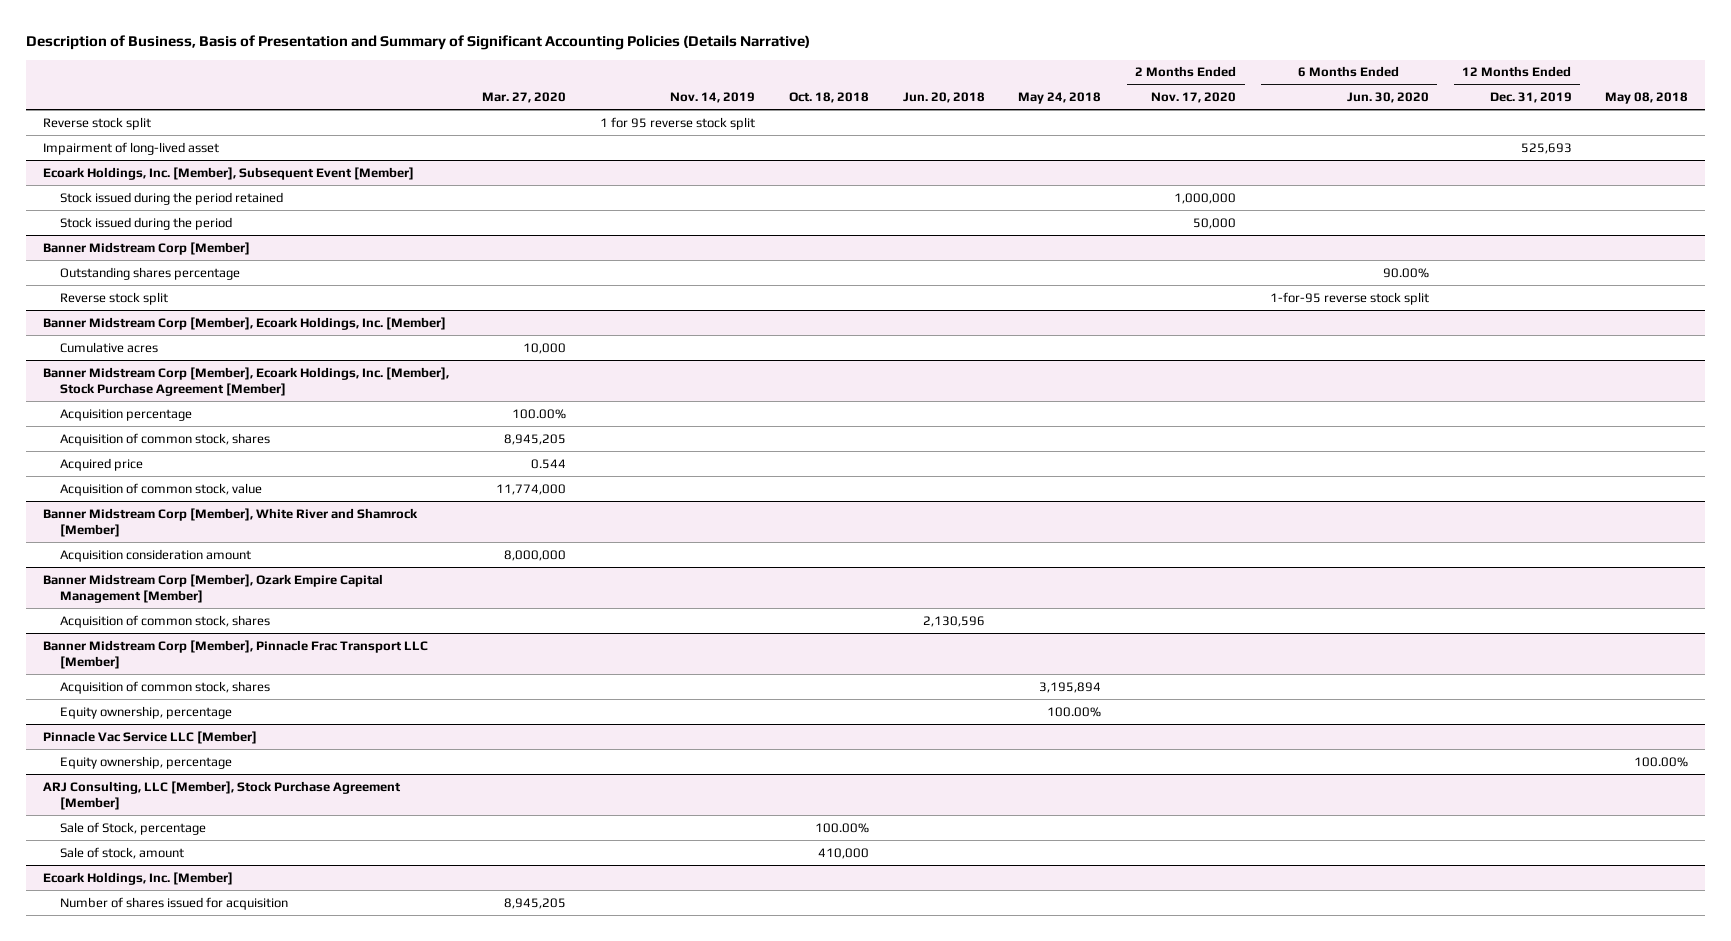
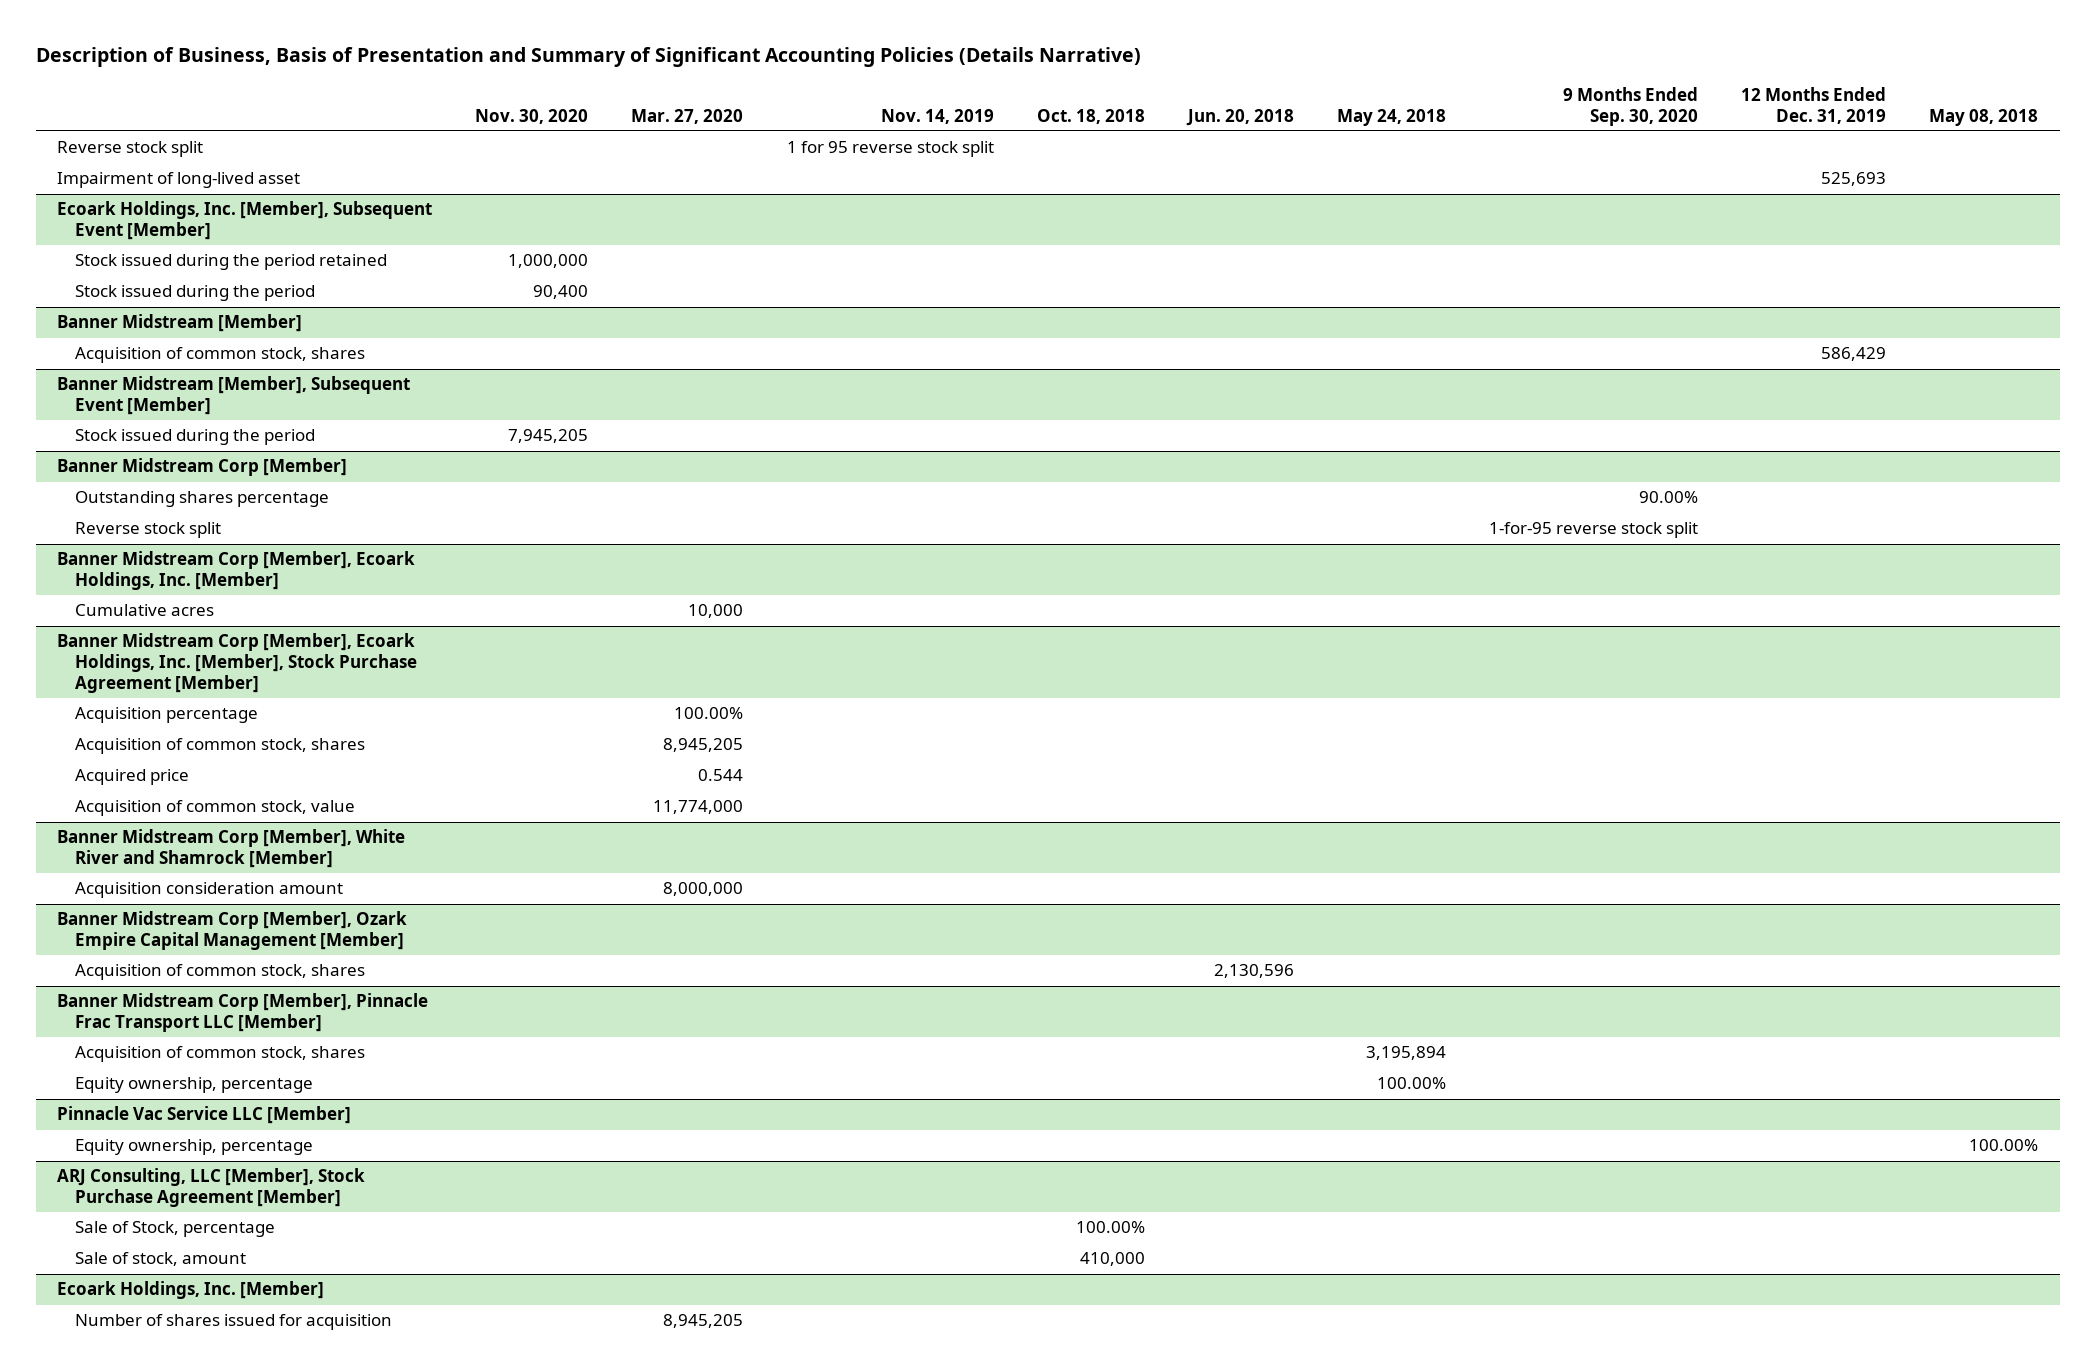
- | Mar. 27, 2020 | Nov. 14, 2019 | Oct. 18, 2018 | Jun. 20, 2018 | May 24, 2018 | 2 Months Ended Nov. 17, 2020 | 6 Months Ended Jun. 30, 2020 | 12 Months Ended Dec. 31, 2019 | May 08, 2018
+ | Nov. 30, 2020 | Mar. 27, 2020 | Nov. 14, 2019 | Oct. 18, 2018 | Jun. 20, 2018 | May 24, 2018 | 9 Months Ended Sep. 30, 2020 | 12 Months Ended Dec. 31, 2019 | May 08, 2018
+ Banner Midstream [Member]
+ Acquisition of common stock, shares | | | | | | | | 586,429 |
+ Banner Midstream [Member], Subsequent Event [Member]
+ Stock issued during the period | 7,945,205 | | | | | | | |

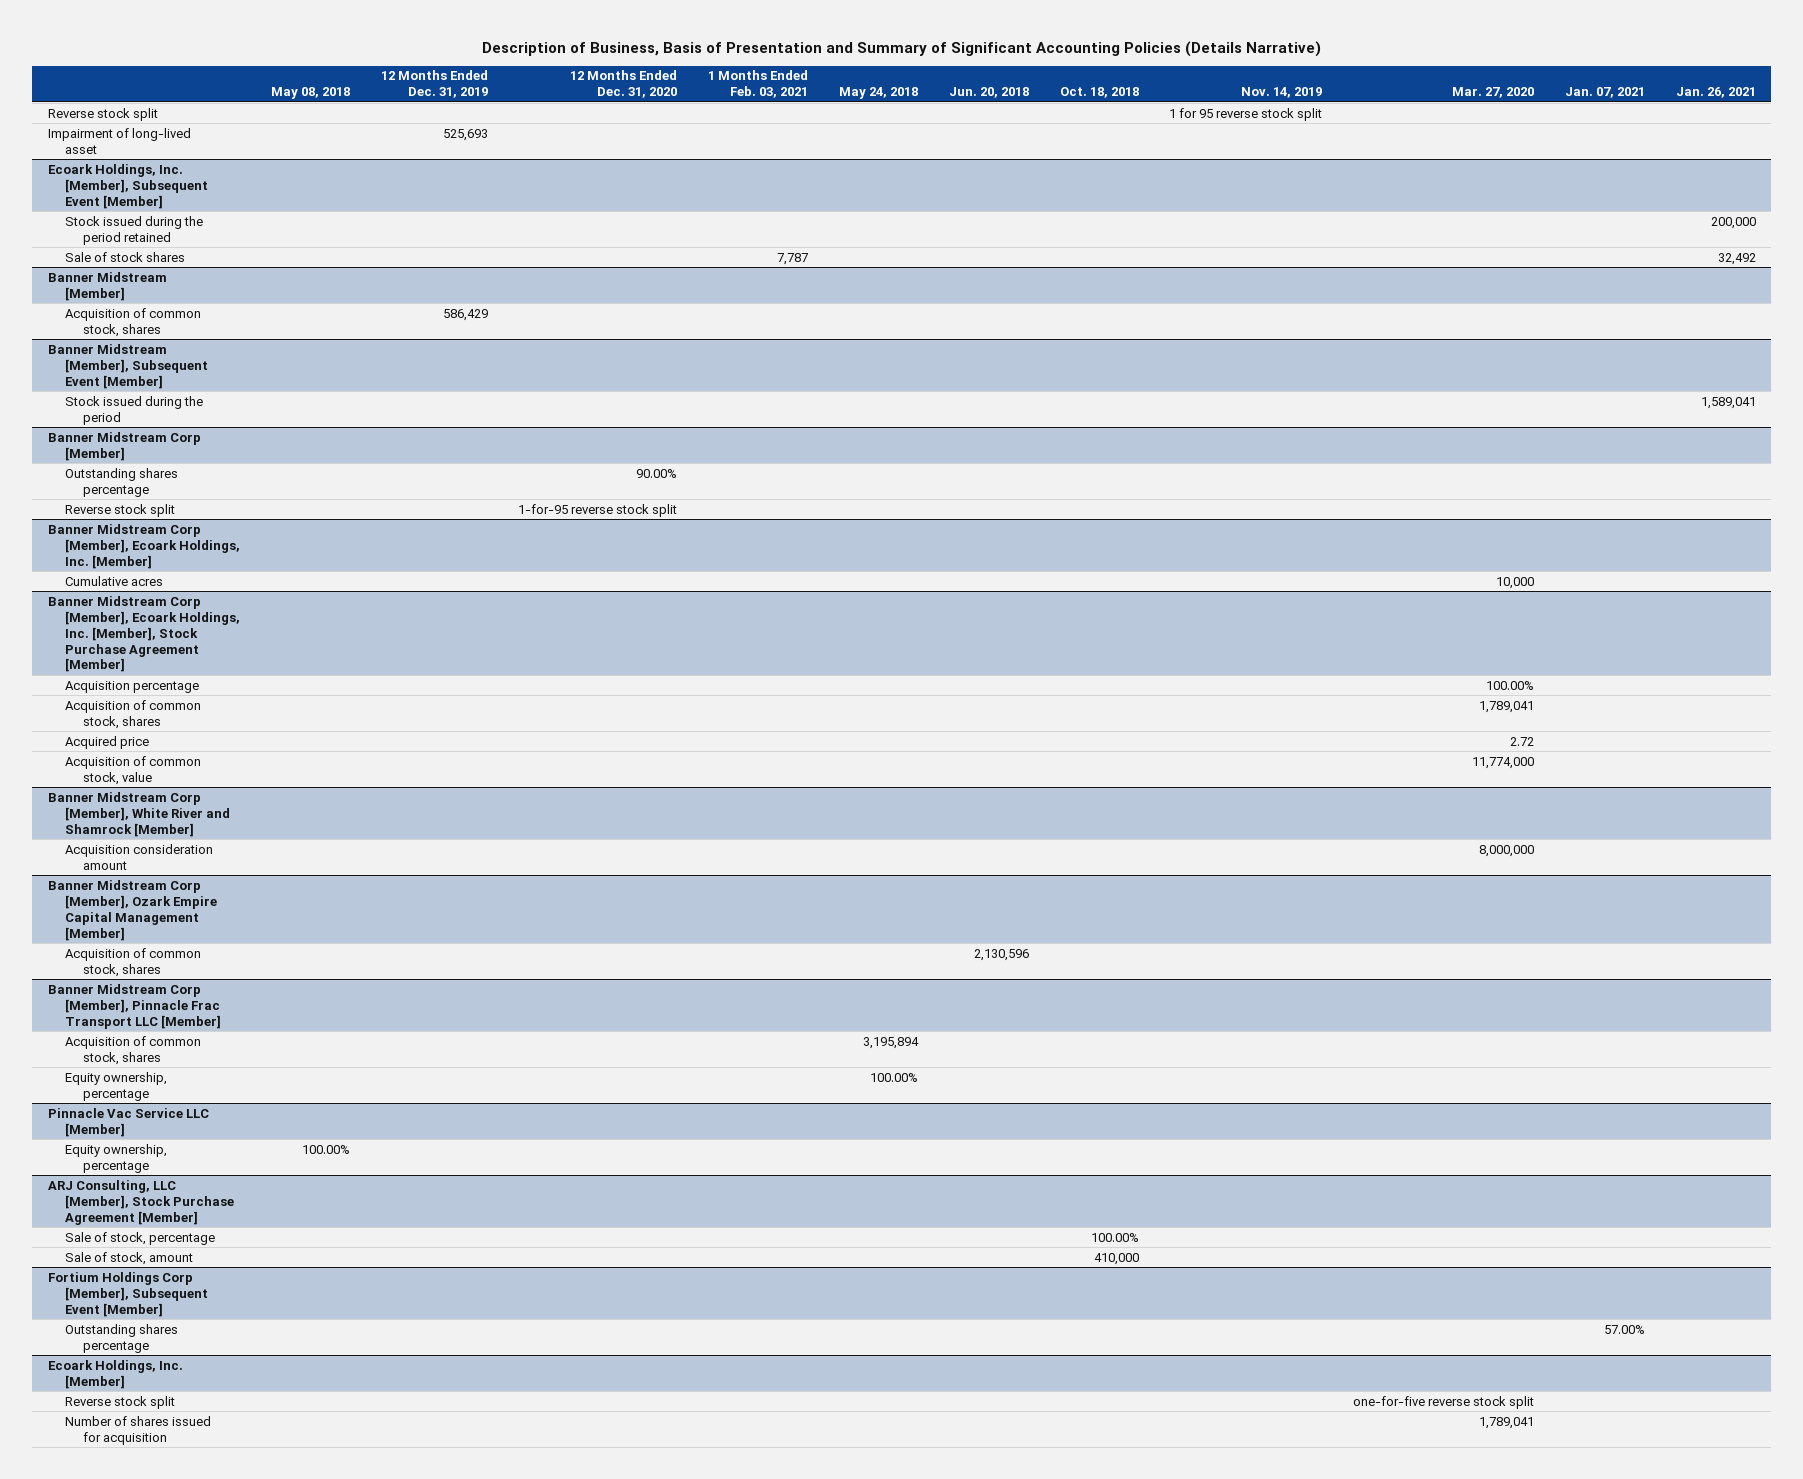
- | Nov. 30, 2020 | Mar. 27, 2020 | Nov. 14, 2019 | Oct. 18, 2018 | Jun. 20, 2018 | May 24, 2018 | 9 Months Ended Sep. 30, 2020 | 12 Months Ended Dec. 31, 2019 | May 08, 2018
+ | May 08, 2018 | 12 Months Ended Dec. 31, 2019 | 12 Months Ended Dec. 31, 2020 | 1 Months Ended Feb. 03, 2021 | May 24, 2018 | Jun. 20, 2018 | Oct. 18, 2018 | Nov. 14, 2019 | Mar. 27, 2020 | Jan. 07, 2021 | Jan. 26, 2021
@ Ecoark Holdings, Inc. [Member], Subsequent Event [Member]
- Stock issued during the period | 90,400 | | | | | | | |
+ Sale of stock shares | | | | 7,787 | | | | | | | 32,492
@ Banner Midstream Corp [Member], Ecoark Holdings, Inc. [Member], Stock Purchase Agreement [Member]
- Acquisition of common stock, shares | | 8,945,205 | | | | | | |
- Acquired price | | 0.544 | | | | | | |
+ Acquisition of common stock, shares | | | | | | | | | 1,789,041 | |
+ Acquired price | | | | | | | | | 2.72 | |
@ ARJ Consulting, LLC [Member], Stock Purchase Agreement [Member]
- Sale of Stock, percentage | | | | 100.00% | | | | |
+ Sale of stock, percentage | | | | | | | 100.00% | | | |
+ Fortium Holdings Corp [Member], Subsequent Event [Member]
+ Outstanding shares percentage | | | | | | | | | | 57.00% |
@ Ecoark Holdings, Inc. [Member]
- Number of shares issued for acquisition | | 8,945,205 | | | | | | |
+ Reverse stock split | | | | | | | | | one-for-five reverse stock split | |
+ Number of shares issued for acquisition | | | | | | | | | 1,789,041 | |

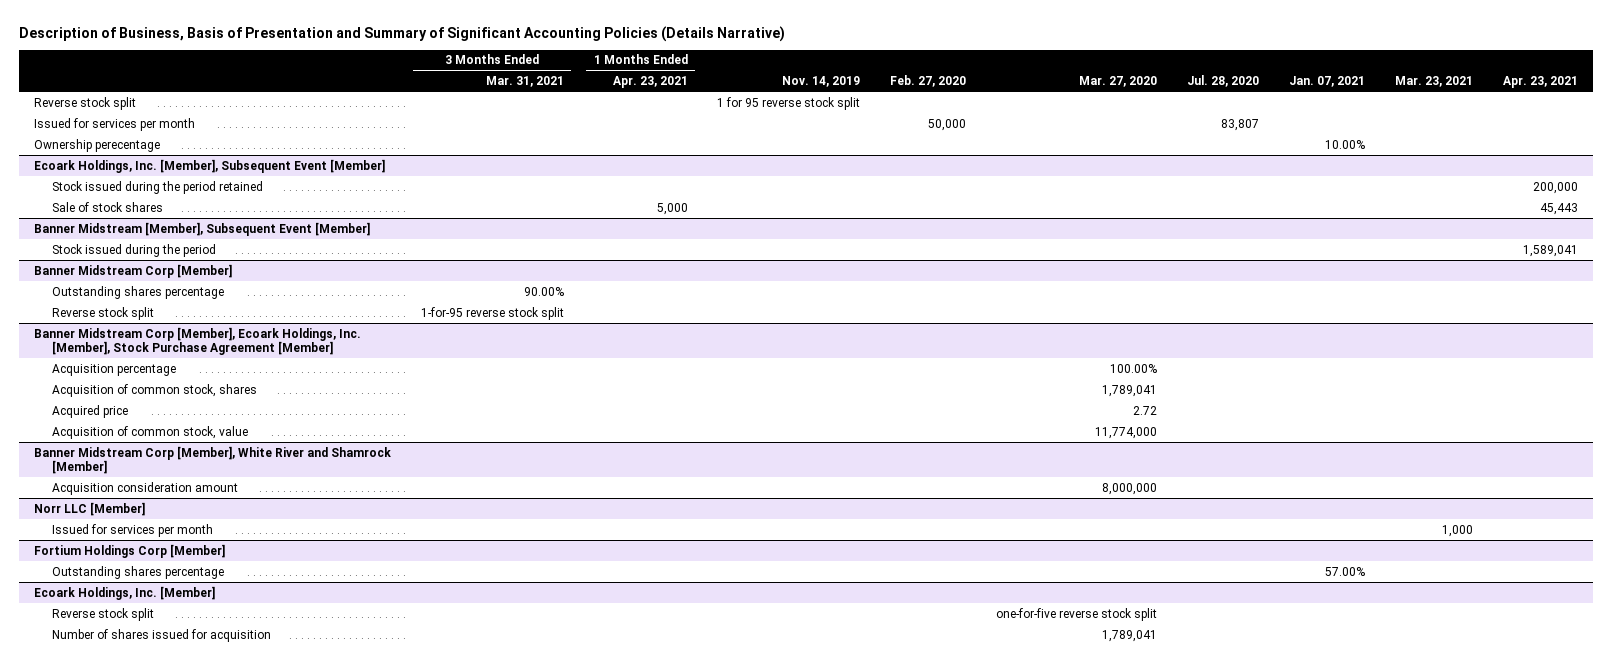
- | May 08, 2018 | 12 Months Ended Dec. 31, 2019 | 12 Months Ended Dec. 31, 2020 | 1 Months Ended Feb. 03, 2021 | May 24, 2018 | Jun. 20, 2018 | Oct. 18, 2018 | Nov. 14, 2019 | Mar. 27, 2020 | Jan. 07, 2021 | Jan. 26, 2021
+ | 3 Months Ended Mar. 31, 2021 | 1 Months Ended Apr. 23, 2021 | Nov. 14, 2019 | Feb. 27, 2020 | Mar. 27, 2020 | Jul. 28, 2020 | Jan. 07, 2021 | Mar. 23, 2021 | Apr. 23, 2021
- Impairment of long-lived asset | | 525,693 | | | | | | | | |
+ Issued for services per month | | | | 50,000 | | 83,807 | | |
+ Ownership perecentage | | | | | | | 10.00% | |
- Banner Midstream [Member]
- Acquisition of common stock, shares | | 586,429 | | | | | | | | |
- Banner Midstream Corp [Member], Ecoark Holdings, Inc. [Member]
- Cumulative acres | | | | | | | | | 10,000 | |
- Banner Midstream Corp [Member], Ozark Empire Capital Management [Member]
- Acquisition of common stock, shares | | | | | | 2,130,596 | | | | |
- Banner Midstream Corp [Member], Pinnacle Frac Transport LLC [Member]
- Acquisition of common stock, shares | | | | | 3,195,894 | | | | | |
- Equity ownership, percentage | | | | | 100.00% | | | | | |
- Pinnacle Vac Service LLC [Member]
- Equity ownership, percentage | 100.00% | | | | | | | | | |
- ARJ Consulting, LLC [Member], Stock Purchase Agreement [Member]
- Sale of stock, percentage | | | | | | | 100.00% | | | |
- Sale of stock, amount | | | | | | | 410,000 | | | |
- Fortium Holdings Corp [Member], Subsequent Event [Member]
+ Norr LLC [Member]
+ Issued for services per month | | | | | | | | 1,000 |
+ Fortium Holdings Corp [Member]

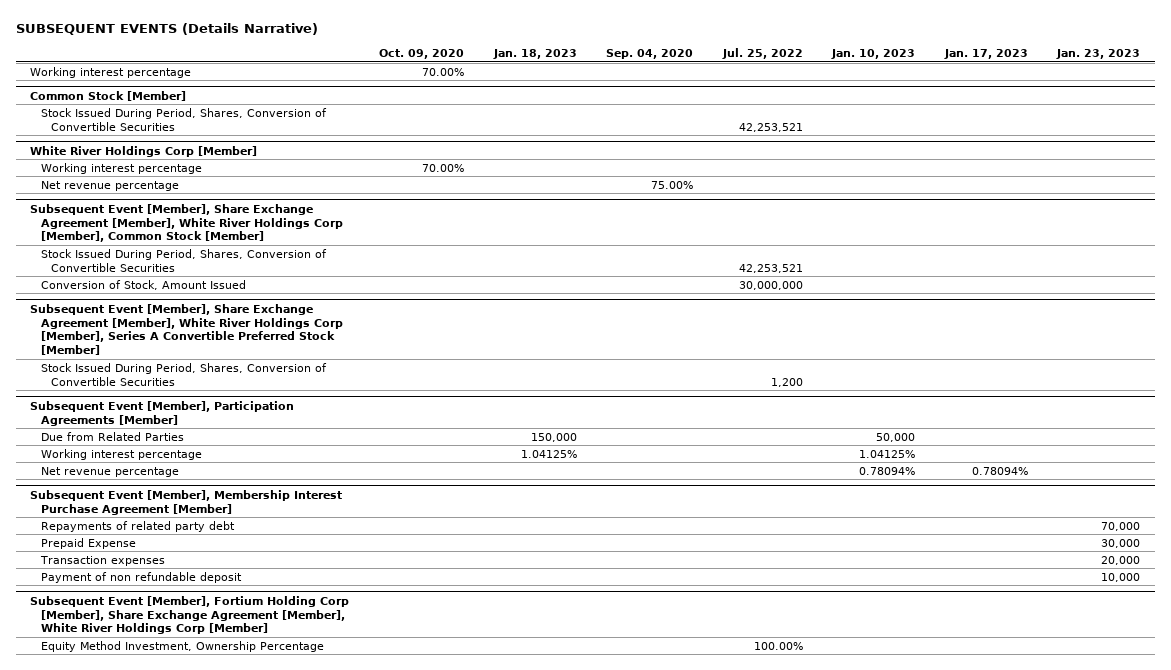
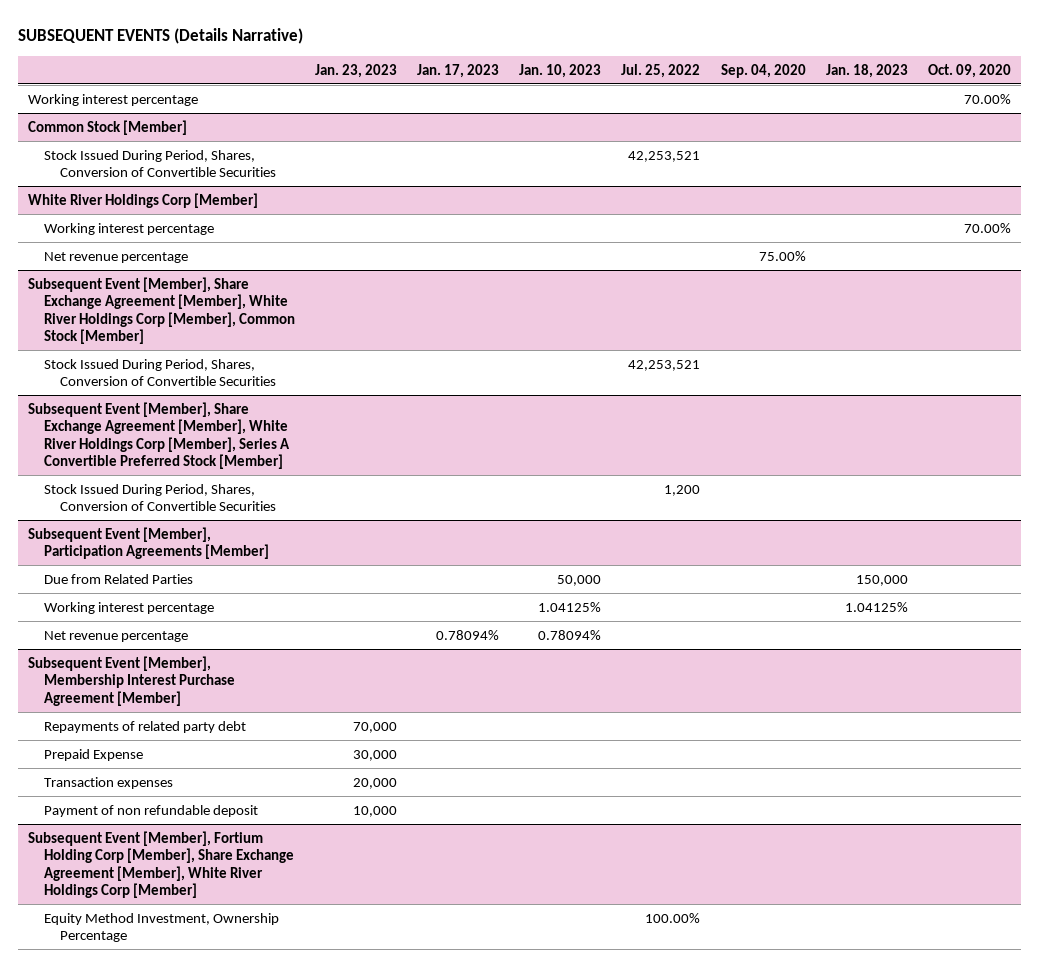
- | Oct. 09, 2020 | Jan. 18, 2023 | Sep. 04, 2020 | Jul. 25, 2022 | Jan. 10, 2023 | Jan. 17, 2023 | Jan. 23, 2023
+ | Jan. 23, 2023 | Jan. 17, 2023 | Jan. 10, 2023 | Jul. 25, 2022 | Sep. 04, 2020 | Jan. 18, 2023 | Oct. 09, 2020
@ Subsequent Event [Member], Share Exchange Agreement [Member], White River Holdings Corp [Member], Common Stock [Member]
- Conversion of Stock, Amount Issued | | | | 30,000,000 | | |

